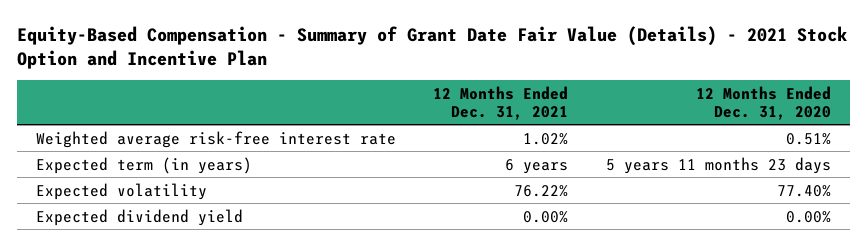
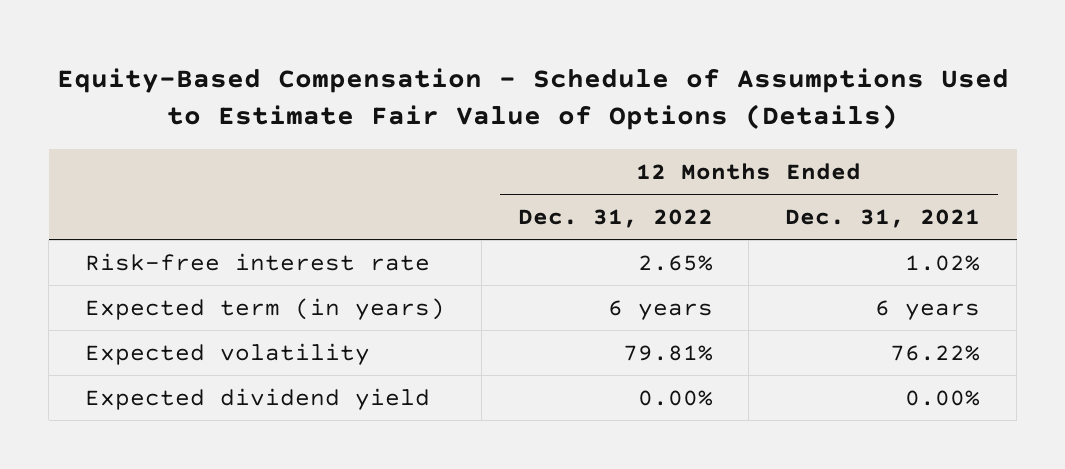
- Equity-Based Compensation - Summary of Grant Date Fair Value (Details) - 2021 Stock Option and Incentive Plan
+ Equity-Based Compensation - Schedule of Assumptions Used to Estimate Fair Value of Options (Details)
- | 12 Months Ended Dec. 31, 2021 | 12 Months Ended Dec. 31, 2020
+ | 12 Months Ended Dec. 31, 2022 | 12 Months Ended Dec. 31, 2021
- Weighted average risk-free interest rate | 1.02% | 0.51%
+ Risk-free interest rate | 2.65% | 1.02%

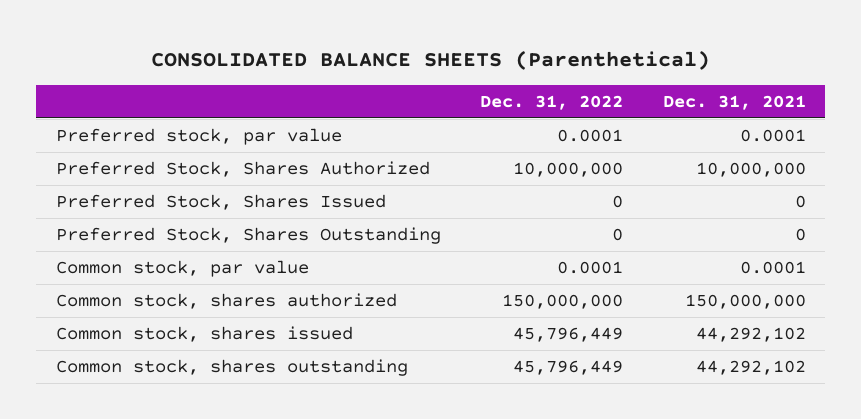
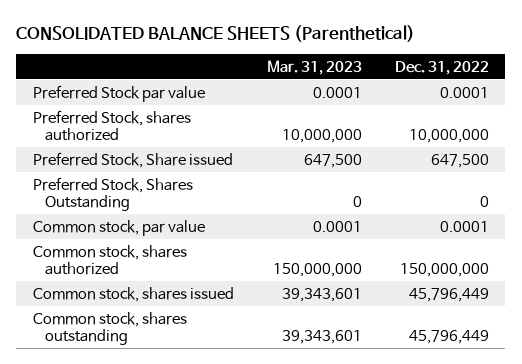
- | Dec. 31, 2022 | Dec. 31, 2021
+ | Mar. 31, 2023 | Dec. 31, 2022
- Preferred stock, par value | 0.0001 | 0.0001
- Preferred Stock, Shares Authorized | 10,000,000 | 10,000,000
- Preferred Stock, Shares Issued | 0 | 0
+ Preferred Stock par value | 0.0001 | 0.0001
+ Preferred Stock, shares authorized | 10,000,000 | 10,000,000
+ Preferred Stock, Share issued | 647,500 | 647,500

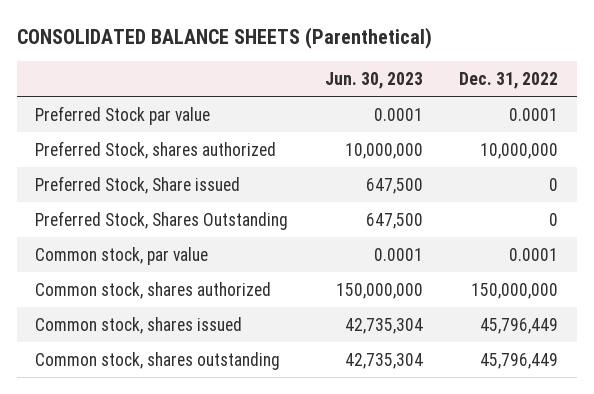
- | Mar. 31, 2023 | Dec. 31, 2022
+ | Jun. 30, 2023 | Dec. 31, 2022
- Preferred Stock, Share issued | 647,500 | 647,500
+ Preferred Stock, Share issued | 647,500 | 0

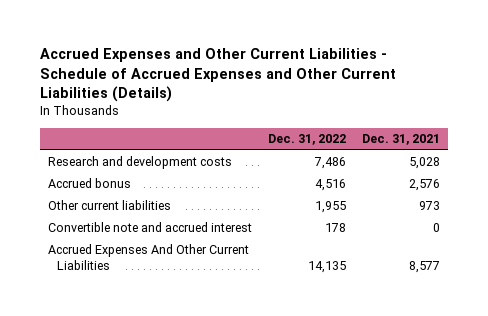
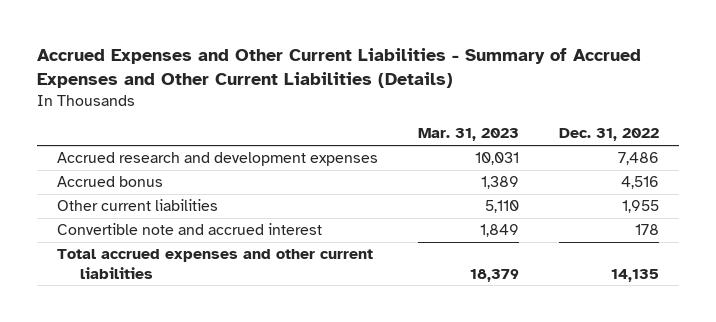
- Accrued Expenses and Other Current Liabilities - Schedule of Accrued Expenses and Other Current Liabilities (Details)
+ Accrued Expenses and Other Current Liabilities - Summary of Accrued Expenses and Other Current Liabilities (Details)
- | Dec. 31, 2022 | Dec. 31, 2021
+ | Mar. 31, 2023 | Dec. 31, 2022
- Research and development costs | 7,486 | 5,028
+ Accrued research and development expenses | 10,031 | 7,486
- Accrued Expenses And Other Current Liabilities | 14,135 | 8,577
+ Total accrued expenses and other current liabilities | 18,379 | 14,135

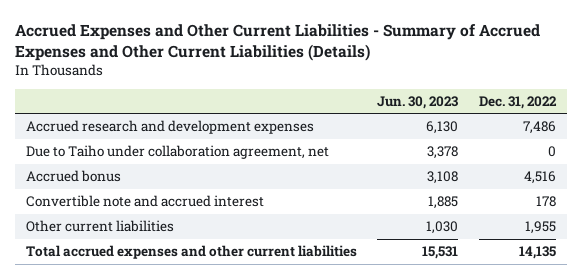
- | Mar. 31, 2023 | Dec. 31, 2022
+ | Jun. 30, 2023 | Dec. 31, 2022
+ Due to Taiho under collaboration agreement, net | 3,378 | 0
moved down: Other current liabilities | 1,030 | 1,955

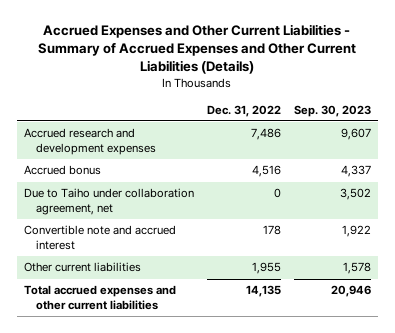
- | Jun. 30, 2023 | Dec. 31, 2022
+ | Dec. 31, 2022 | Sep. 30, 2023
moved down: Due to Taiho under collaboration agreement, net | 0 | 3,502

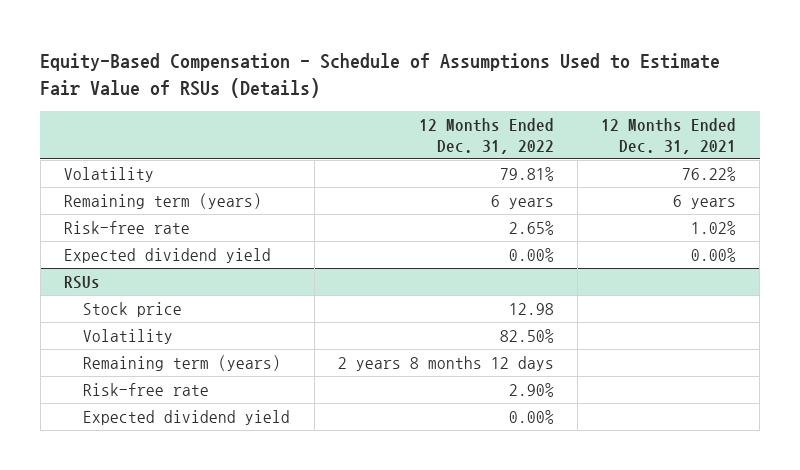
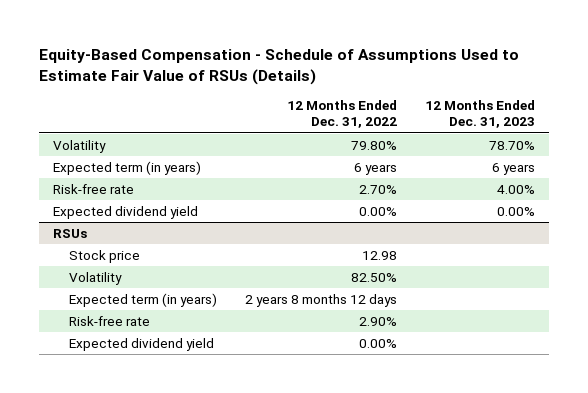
- | 12 Months Ended Dec. 31, 2022 | 12 Months Ended Dec. 31, 2021
+ | 12 Months Ended Dec. 31, 2022 | 12 Months Ended Dec. 31, 2023
- Volatility | 79.81% | 76.22%
- Remaining term (years) | 6 years | 6 years
- Risk-free rate | 2.65% | 1.02%
+ Volatility | 79.80% | 78.70%
+ Expected term (in years) | 6 years | 6 years
+ Risk-free rate | 2.70% | 4.00%
@ RSUs
- Remaining term (years) | 2 years 8 months 12 days |
+ Expected term (in years) | 2 years 8 months 12 days |

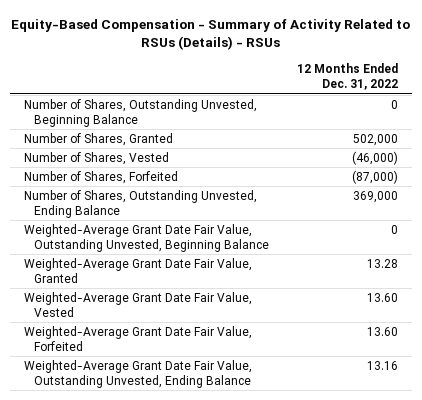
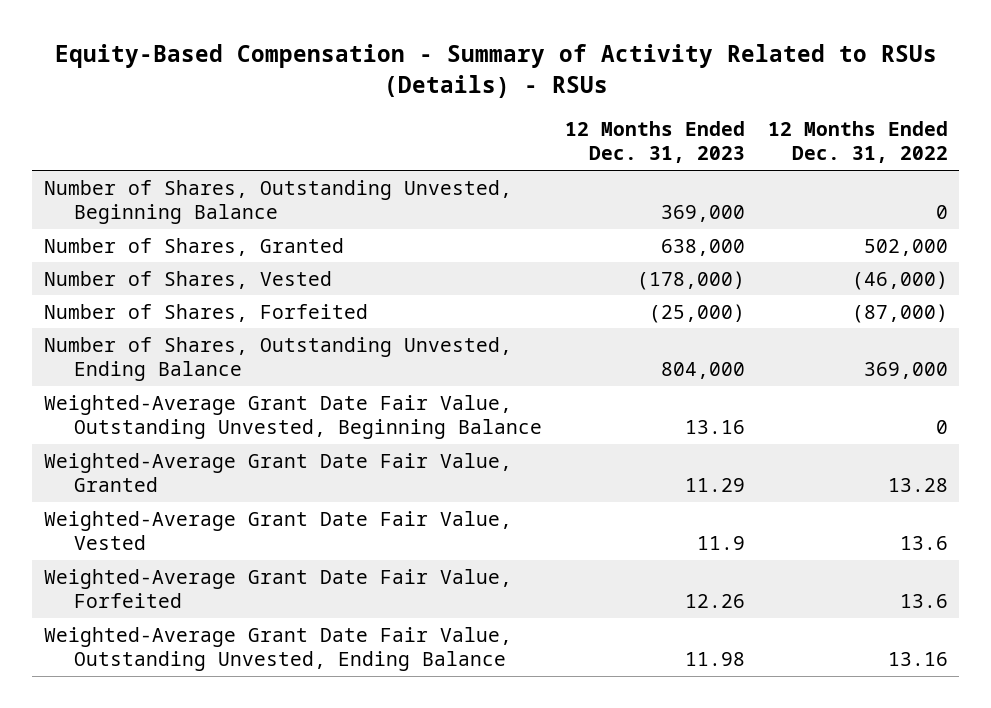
- | 12 Months Ended Dec. 31, 2022
+ | 12 Months Ended Dec. 31, 2023 | 12 Months Ended Dec. 31, 2022
- Weighted-Average Grant Date Fair Value, Vested | 13.60
- Weighted-Average Grant Date Fair Value, Forfeited | 13.60
+ Weighted-Average Grant Date Fair Value, Vested | 11.9 | 13.6
+ Weighted-Average Grant Date Fair Value, Forfeited | 12.26 | 13.6

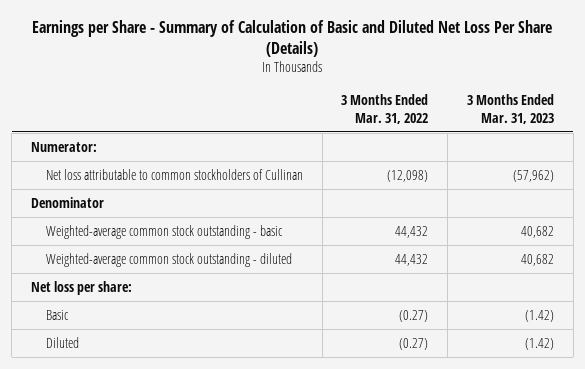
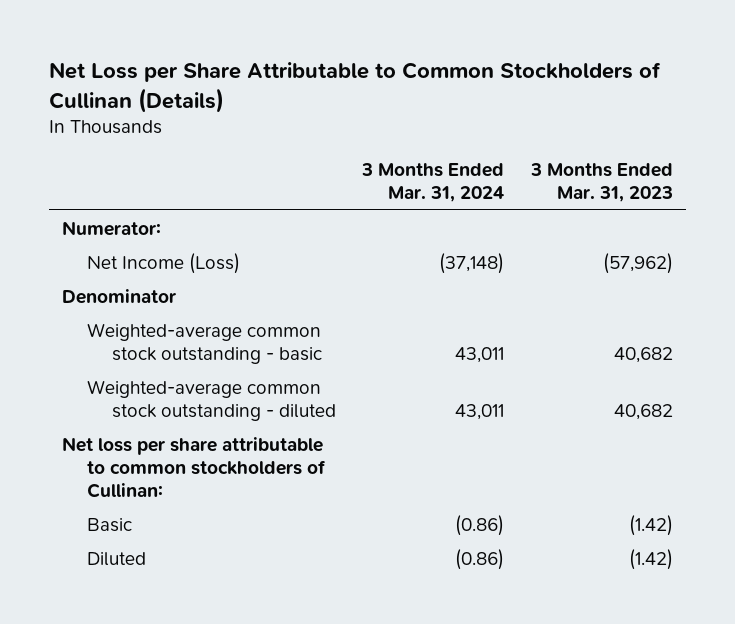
- Earnings per Share - Summary of Calculation of Basic and Diluted Net Loss Per Share (Details)
+ Net Loss per Share Attributable to Common Stockholders of Cullinan (Details)
- | 3 Months Ended Mar. 31, 2022 | 3 Months Ended Mar. 31, 2023
+ | 3 Months Ended Mar. 31, 2024 | 3 Months Ended Mar. 31, 2023
- Net loss attributable to common stockholders of Cullinan | (12,098) | (57,962)
+ Net Income (Loss) | (37,148) | (57,962)
- Net loss per share:
+ Net loss per share attributable to common stockholders of Cullinan:

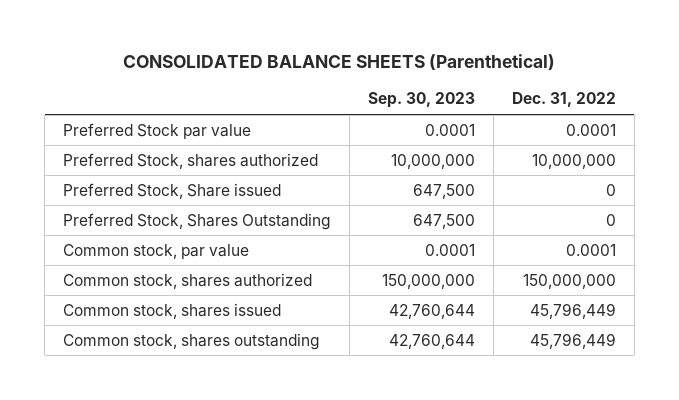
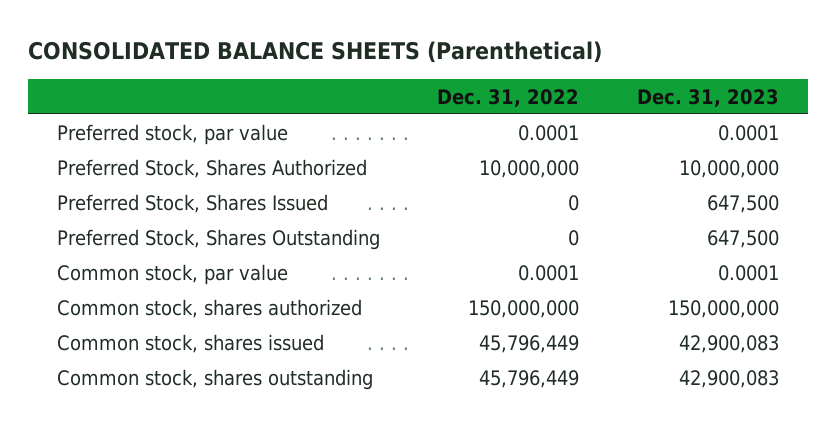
- | Sep. 30, 2023 | Dec. 31, 2022
+ | Dec. 31, 2022 | Dec. 31, 2023
- Preferred Stock par value | 0.0001 | 0.0001
- Preferred Stock, shares authorized | 10,000,000 | 10,000,000
- Preferred Stock, Share issued | 647,500 | 0
+ Preferred stock, par value | 0.0001 | 0.0001
+ Preferred Stock, Shares Authorized | 10,000,000 | 10,000,000
+ Preferred Stock, Shares Issued | 0 | 647,500

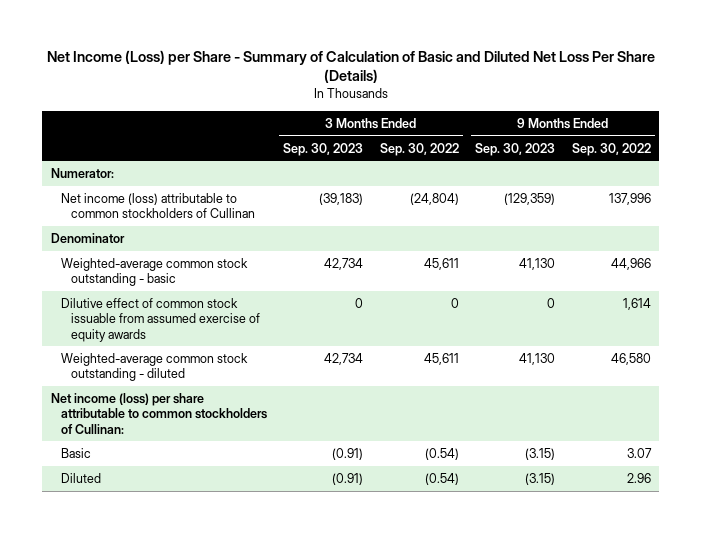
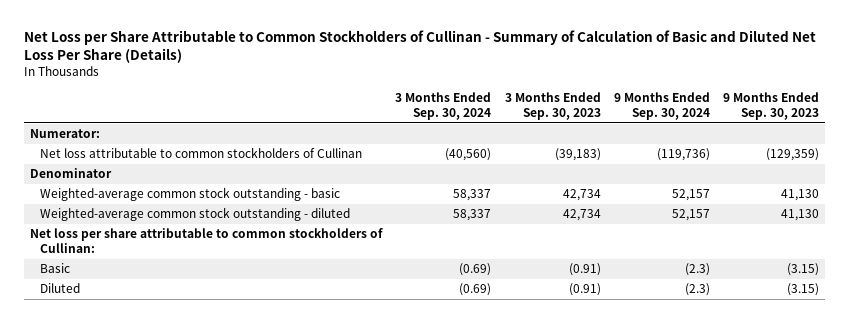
- Net Income (Loss) per Share - Summary of Calculation of Basic and Diluted Net Loss Per Share (Details)
+ Net Loss per Share Attributable to Common Stockholders of Cullinan - Summary of Calculation of Basic and Diluted Net Loss Per Share (Details)
- | 3 Months Ended Sep. 30, 2023 | 3 Months Ended Sep. 30, 2022 | 9 Months Ended Sep. 30, 2023 | 9 Months Ended Sep. 30, 2022
+ | 3 Months Ended Sep. 30, 2024 | 3 Months Ended Sep. 30, 2023 | 9 Months Ended Sep. 30, 2024 | 9 Months Ended Sep. 30, 2023
- Net income (loss) attributable to common stockholders of Cullinan | (39,183) | (24,804) | (129,359) | 137,996
+ Net loss attributable to common stockholders of Cullinan | (40,560) | (39,183) | (119,736) | (129,359)
- Dilutive effect of common stock issuable from assumed exercise of equity awards | 0 | 0 | 0 | 1,614
- Net income (loss) per share attributable to common stockholders of Cullinan:
+ Net loss per share attributable to common stockholders of Cullinan:

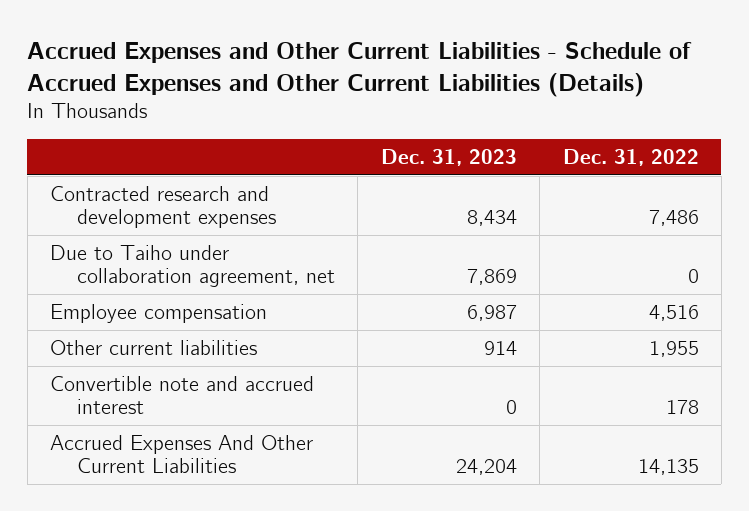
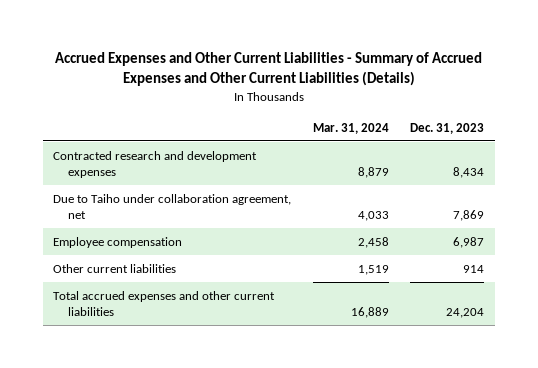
- Accrued Expenses and Other Current Liabilities - Schedule of Accrued Expenses and Other Current Liabilities (Details)
+ Accrued Expenses and Other Current Liabilities - Summary of Accrued Expenses and Other Current Liabilities (Details)
- | Dec. 31, 2023 | Dec. 31, 2022
+ | Mar. 31, 2024 | Dec. 31, 2023
- Convertible note and accrued interest | 0 | 178
- Accrued Expenses And Other Current Liabilities | 24,204 | 14,135
+ Total accrued expenses and other current liabilities | 16,889 | 24,204

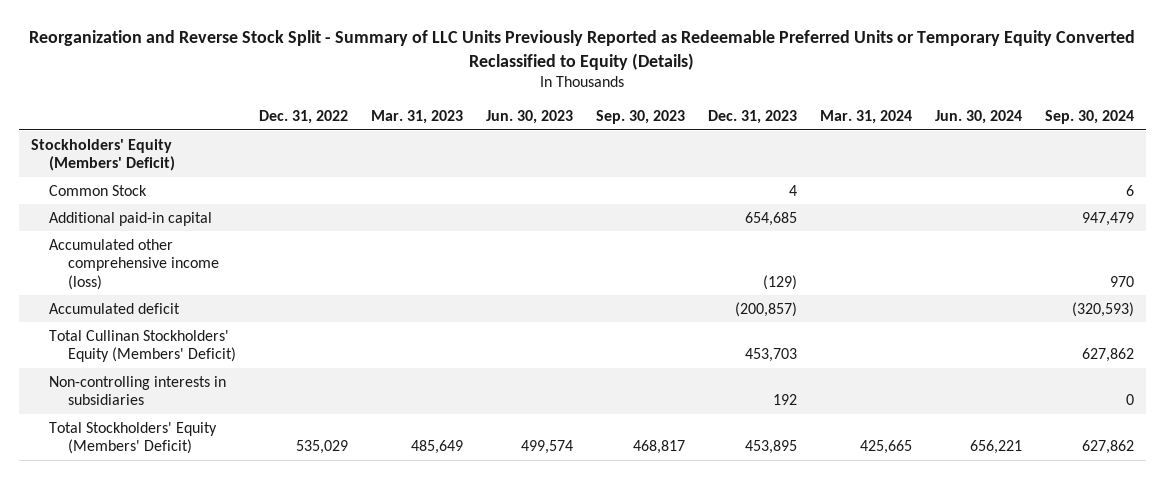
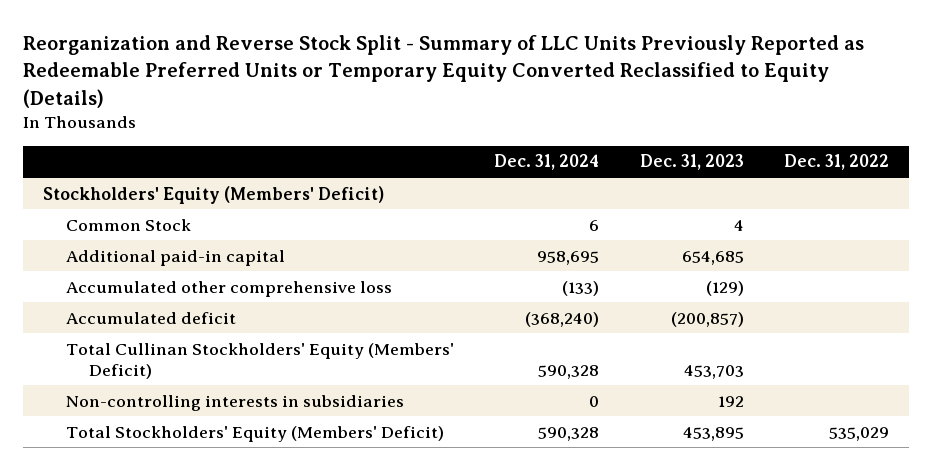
- | Dec. 31, 2022 | Mar. 31, 2023 | Jun. 30, 2023 | Sep. 30, 2023 | Dec. 31, 2023 | Mar. 31, 2024 | Jun. 30, 2024 | Sep. 30, 2024
+ | Dec. 31, 2024 | Dec. 31, 2023 | Dec. 31, 2022
- Accumulated other comprehensive income (loss) | | | | | (129) | | | 970
+ Accumulated other comprehensive loss | (133) | (129) |

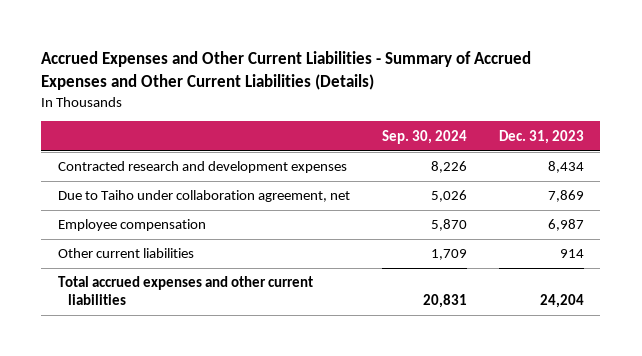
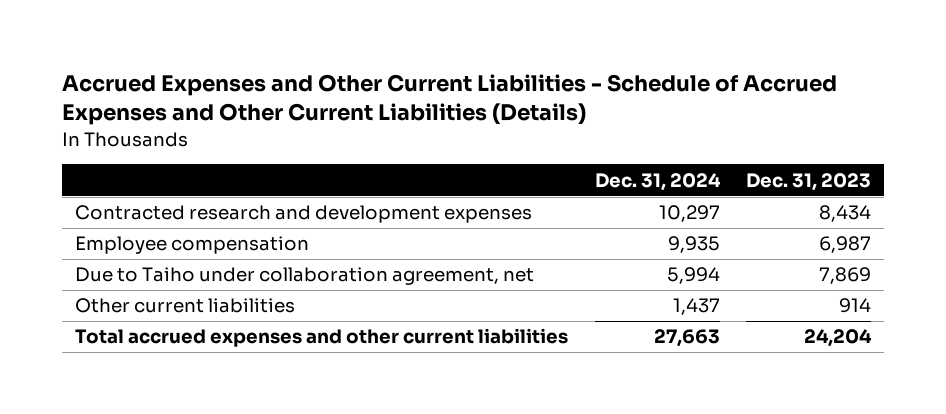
- Accrued Expenses and Other Current Liabilities - Summary of Accrued Expenses and Other Current Liabilities (Details)
+ Accrued Expenses and Other Current Liabilities - Schedule of Accrued Expenses and Other Current Liabilities (Details)
- | Sep. 30, 2024 | Dec. 31, 2023
+ | Dec. 31, 2024 | Dec. 31, 2023
moved down: Due to Taiho under collaboration agreement, net | 5,994 | 7,869

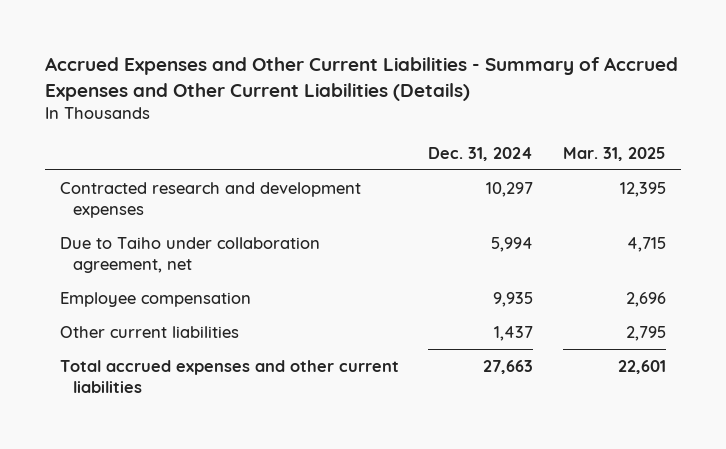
- Accrued Expenses and Other Current Liabilities - Schedule of Accrued Expenses and Other Current Liabilities (Details)
+ Accrued Expenses and Other Current Liabilities - Summary of Accrued Expenses and Other Current Liabilities (Details)
- | Dec. 31, 2024 | Dec. 31, 2023
+ | Dec. 31, 2024 | Mar. 31, 2025
moved down: Employee compensation | 9,935 | 2,696

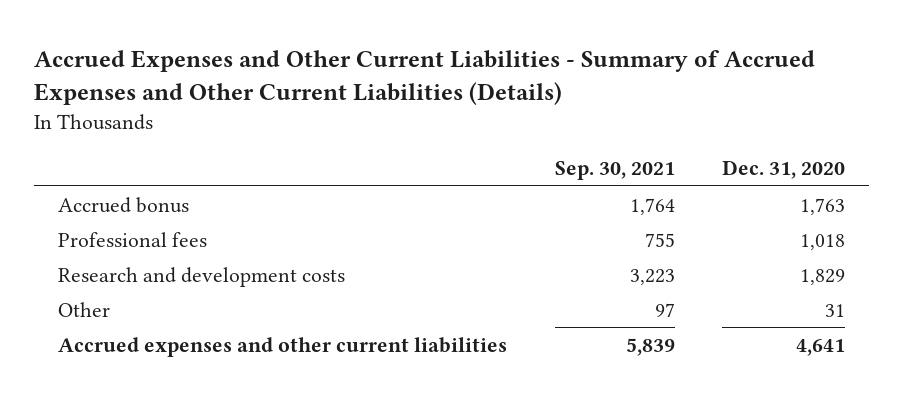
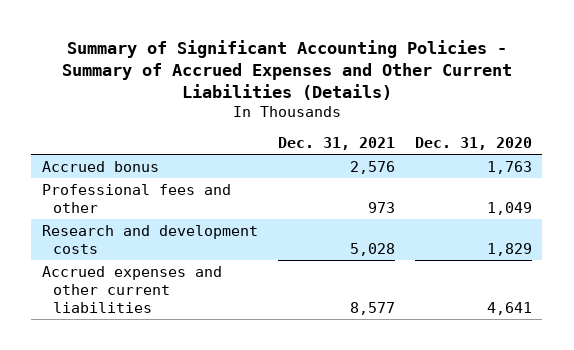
- Accrued Expenses and Other Current Liabilities - Summary of Accrued Expenses and Other Current Liabilities (Details)
+ Summary of Significant Accounting Policies - Summary of Accrued Expenses and Other Current Liabilities (Details)
- | Sep. 30, 2021 | Dec. 31, 2020
+ | Dec. 31, 2021 | Dec. 31, 2020
- Professional fees | 755 | 1,018
+ Professional fees and other | 973 | 1,049
- Other | 97 | 31

